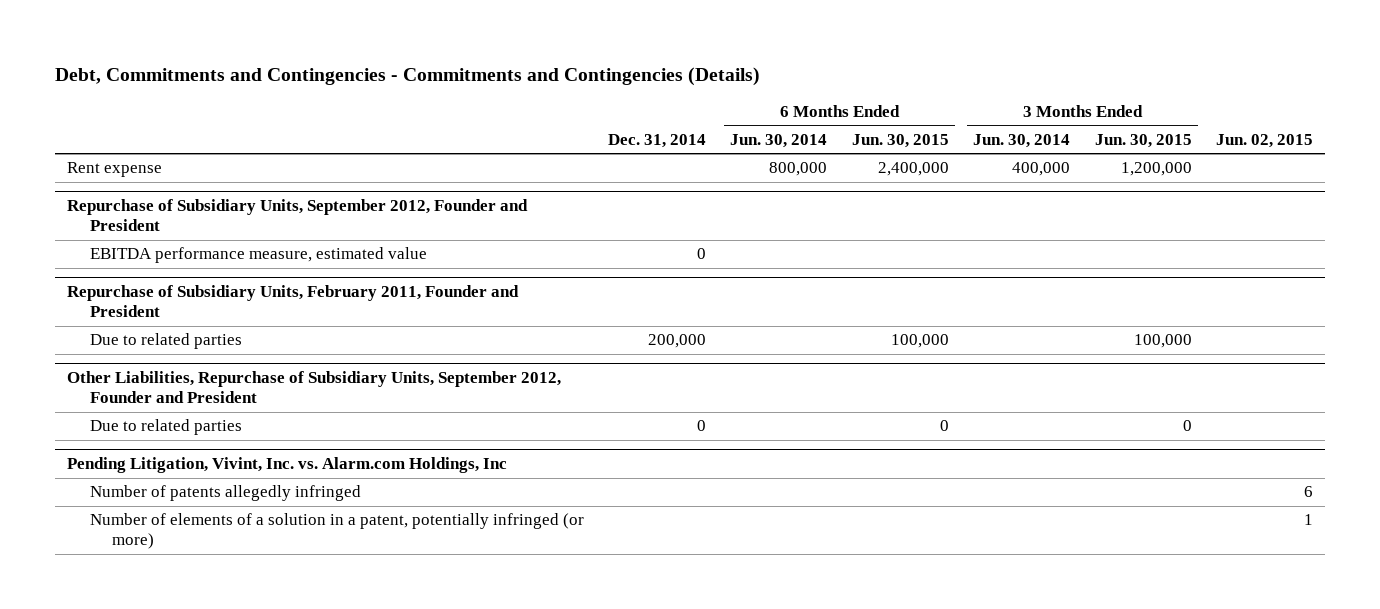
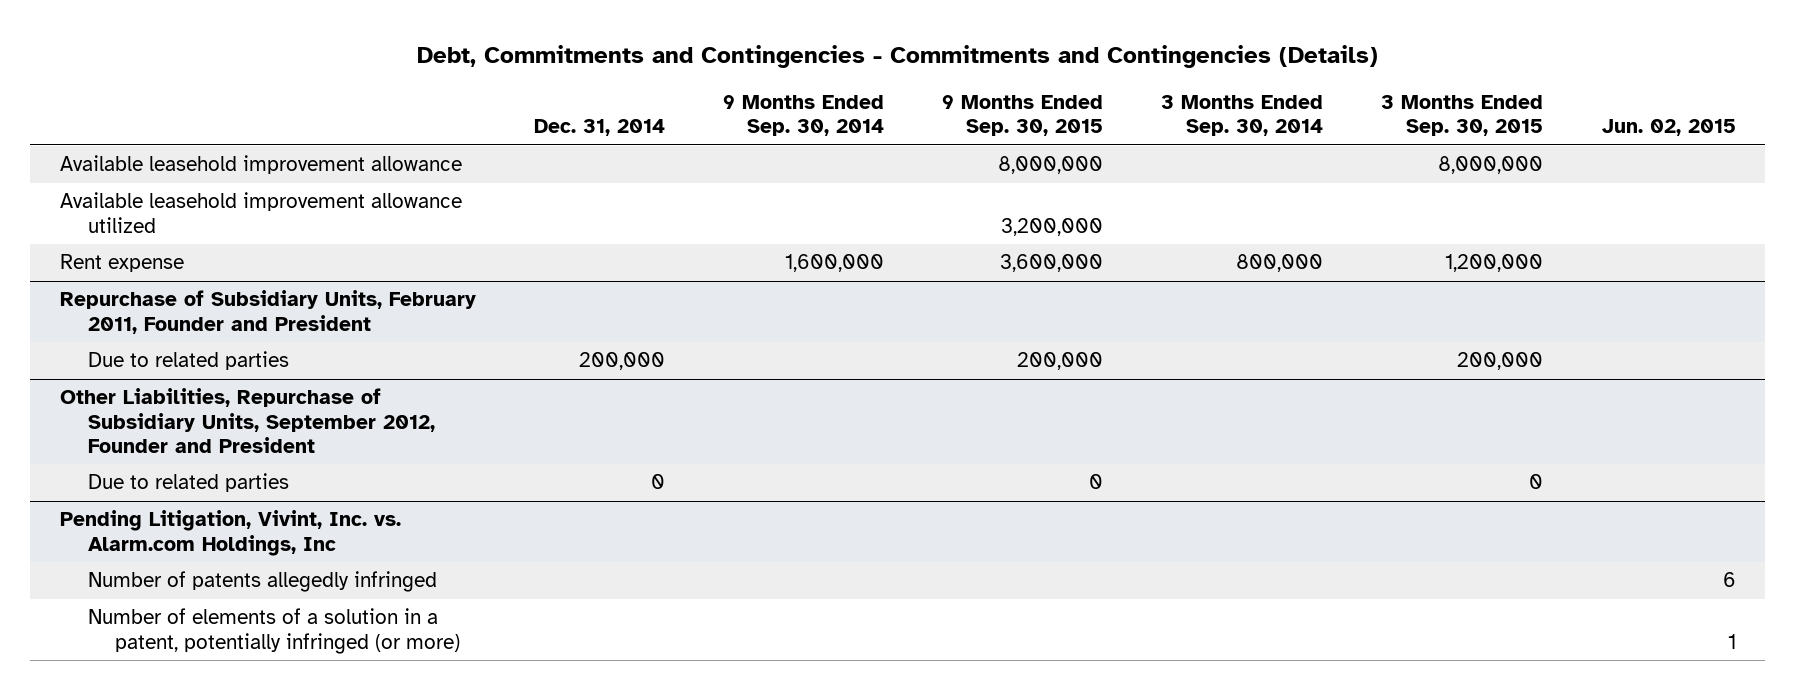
- | Dec. 31, 2014 | 6 Months Ended Jun. 30, 2014 | 6 Months Ended Jun. 30, 2015 | 3 Months Ended Jun. 30, 2014 | 3 Months Ended Jun. 30, 2015 | Jun. 02, 2015
+ | Dec. 31, 2014 | 9 Months Ended Sep. 30, 2014 | 9 Months Ended Sep. 30, 2015 | 3 Months Ended Sep. 30, 2014 | 3 Months Ended Sep. 30, 2015 | Jun. 02, 2015
+ Available leasehold improvement allowance | | | 8,000,000 | | 8,000,000 |
+ Available leasehold improvement allowance utilized | | | 3,200,000 | | |
- Repurchase of Subsidiary Units, September 2012, Founder and President
- EBITDA performance measure, estimated value | 0 | | | | |

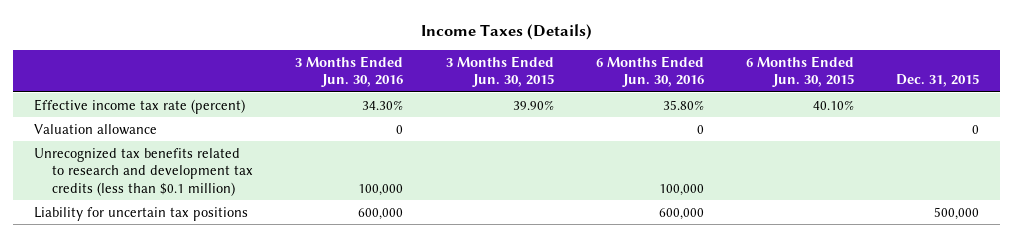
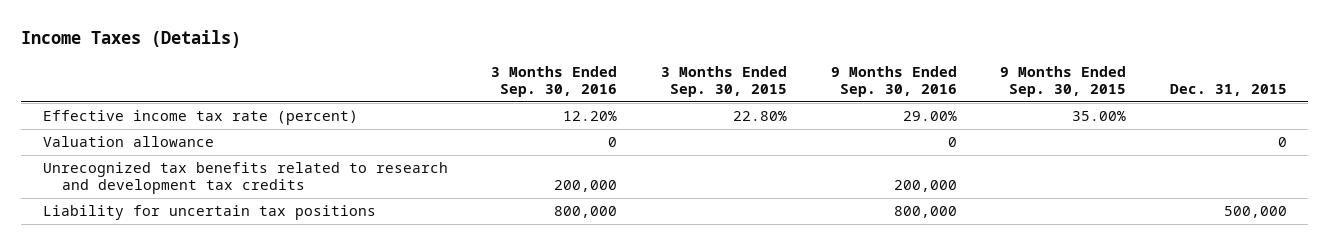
- | 3 Months Ended Jun. 30, 2016 | 3 Months Ended Jun. 30, 2015 | 6 Months Ended Jun. 30, 2016 | 6 Months Ended Jun. 30, 2015 | Dec. 31, 2015
+ | 3 Months Ended Sep. 30, 2016 | 3 Months Ended Sep. 30, 2015 | 9 Months Ended Sep. 30, 2016 | 9 Months Ended Sep. 30, 2015 | Dec. 31, 2015
- Unrecognized tax benefits related to research and development tax credits (less than $0.1 million) | 100,000 | | 100,000 | |
+ Unrecognized tax benefits related to research and development tax credits | 200,000 | | 200,000 | |

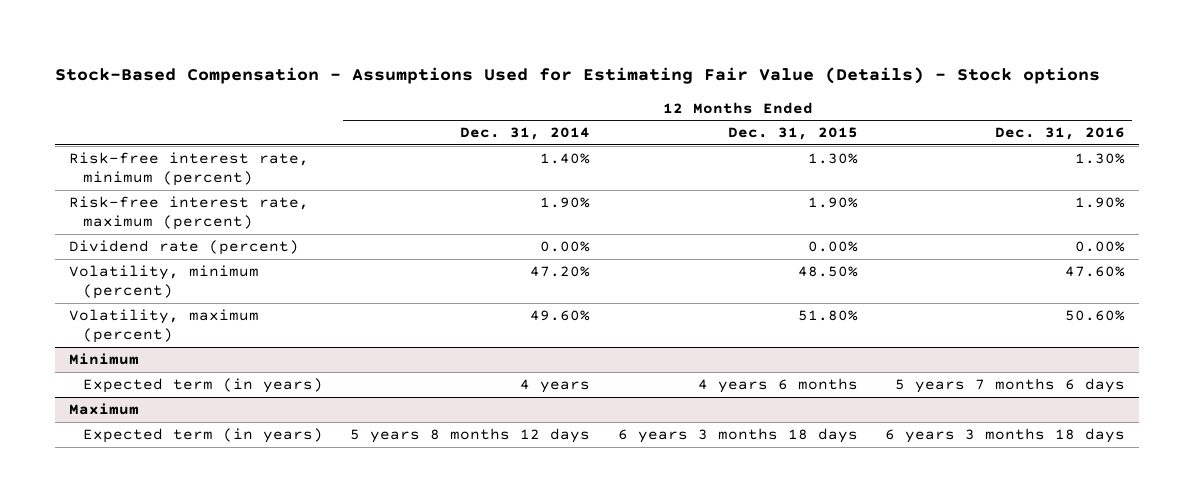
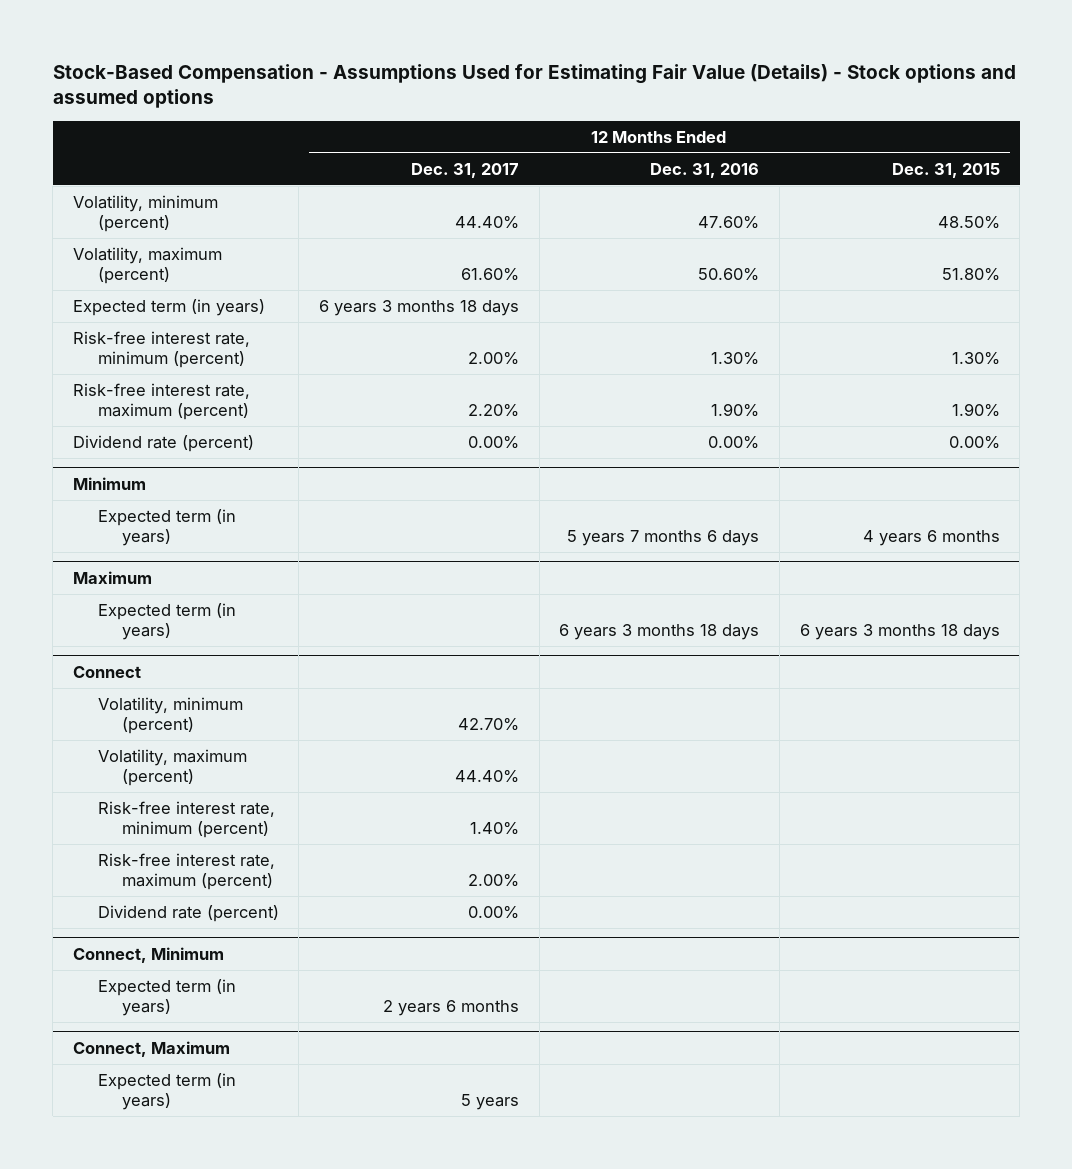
- Stock-Based Compensation - Assumptions Used for Estimating Fair Value (Details) - Stock options
+ Stock-Based Compensation - Assumptions Used for Estimating Fair Value (Details) - Stock options and assumed options
- | 12 Months Ended Dec. 31, 2014 | 12 Months Ended Dec. 31, 2015 | 12 Months Ended Dec. 31, 2016
+ | 12 Months Ended Dec. 31, 2017 | 12 Months Ended Dec. 31, 2016 | 12 Months Ended Dec. 31, 2015
moved up: Volatility, minimum (percent) | 44.40% | 47.60% | 48.50%
moved up: Volatility, maximum (percent) | 61.60% | 50.60% | 51.80%
+ Expected term (in years) | 6 years 3 months 18 days | |
+ Connect
+ Volatility, minimum (percent) | 42.70% | |
+ Volatility, maximum (percent) | 44.40% | |
+ Risk-free interest rate, minimum (percent) | 1.40% | |
+ Risk-free interest rate, maximum (percent) | 2.00% | |
+ Dividend rate (percent) | 0.00% | |
+ Connect, Minimum
+ Expected term (in years) | 2 years 6 months | |
+ Connect, Maximum
+ Expected term (in years) | 5 years | |

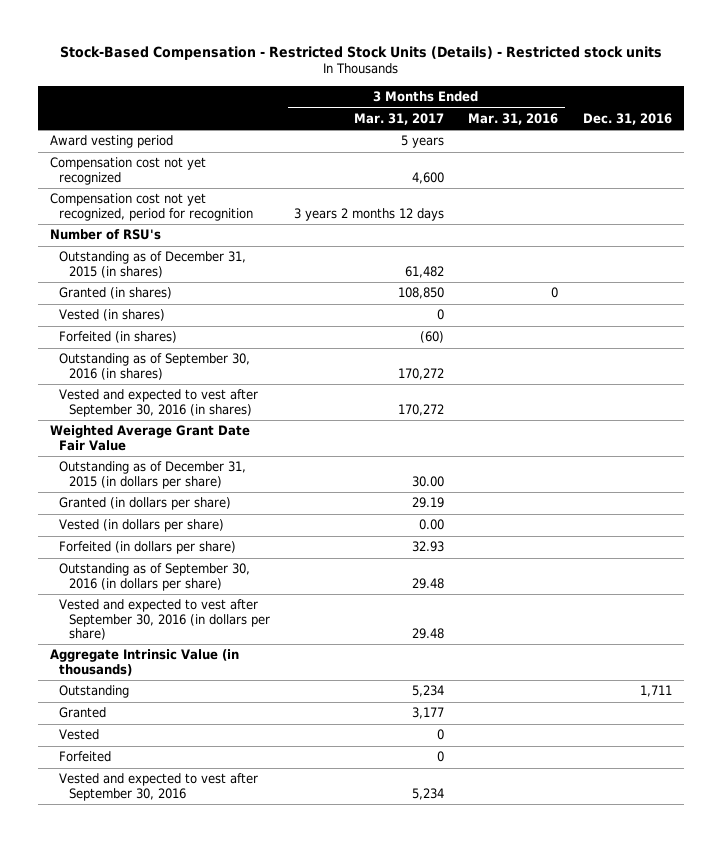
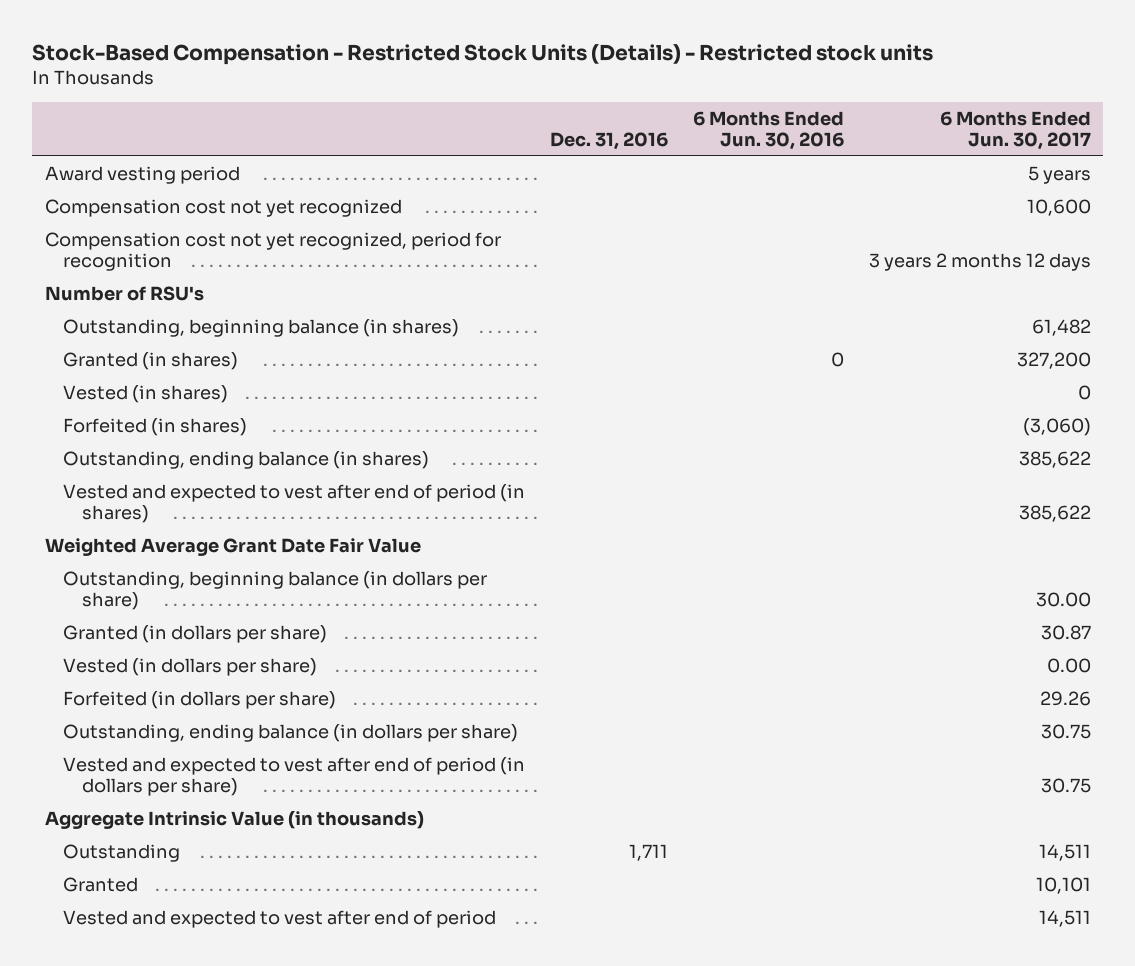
- | 3 Months Ended Mar. 31, 2017 | 3 Months Ended Mar. 31, 2016 | Dec. 31, 2016
+ | Dec. 31, 2016 | 6 Months Ended Jun. 30, 2016 | 6 Months Ended Jun. 30, 2017
- Outstanding as of December 31, 2015 (in shares) | 61,482 | |
+ Outstanding, beginning balance (in shares) | | | 61,482
- Outstanding as of September 30, 2016 (in shares) | 170,272 | |
- Vested and expected to vest after September 30, 2016 (in shares) | 170,272 | |
+ Outstanding, ending balance (in shares) | | | 385,622
+ Vested and expected to vest after end of period (in shares) | | | 385,622
- Outstanding as of December 31, 2015 (in dollars per share) | 30.00 | |
+ Outstanding, beginning balance (in dollars per share) | | | 30.00
- Outstanding as of September 30, 2016 (in dollars per share) | 29.48 | |
- Vested and expected to vest after September 30, 2016 (in dollars per share) | 29.48 | |
+ Outstanding, ending balance (in dollars per share) | | | 30.75
+ Vested and expected to vest after end of period (in dollars per share) | | | 30.75
- Vested | 0 | |
- Forfeited | 0 | |
- Vested and expected to vest after September 30, 2016 | 5,234 | |
+ Vested and expected to vest after end of period | | | 14,511

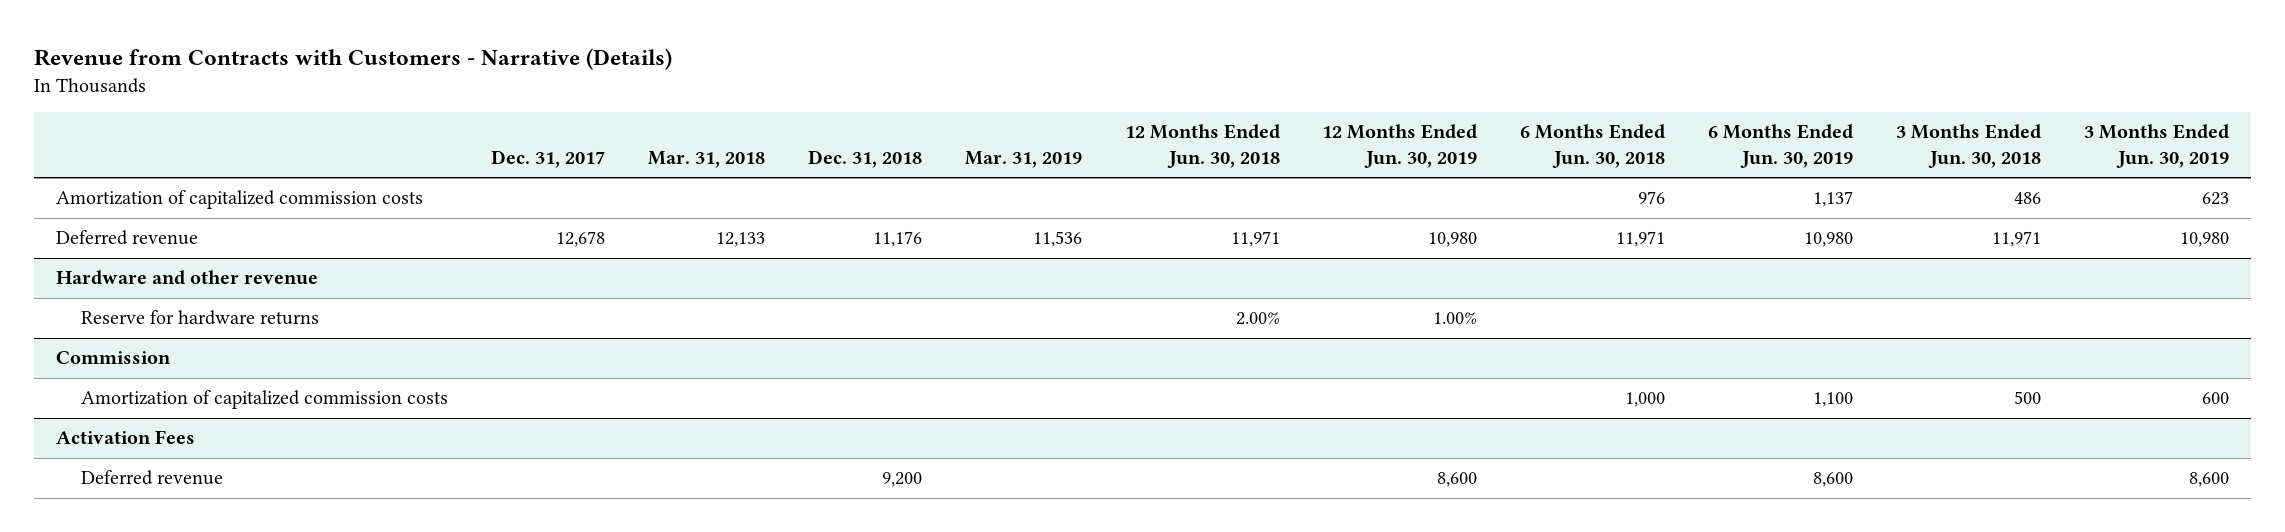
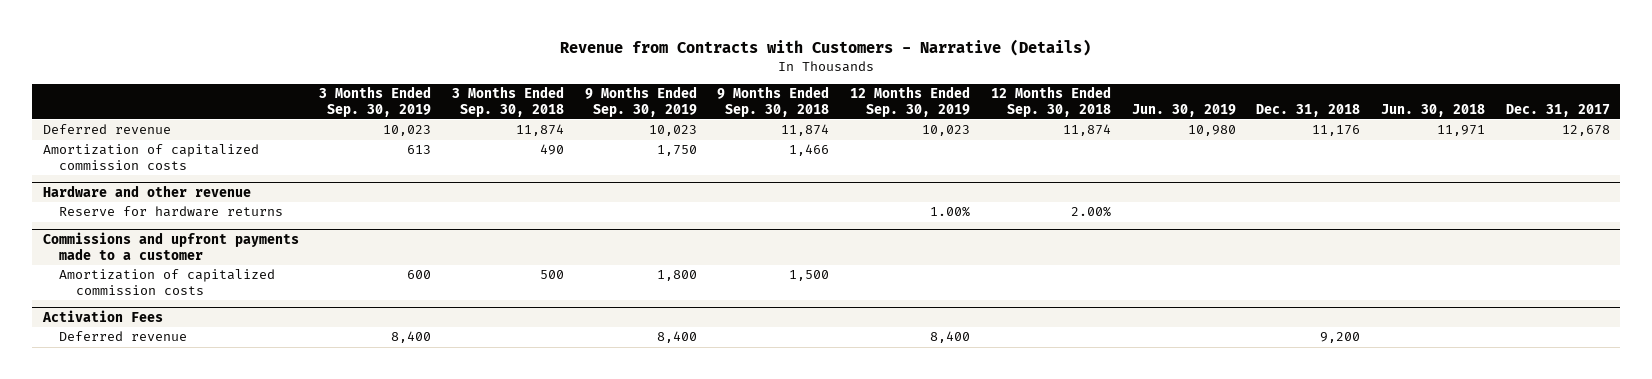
- | Dec. 31, 2017 | Mar. 31, 2018 | Dec. 31, 2018 | Mar. 31, 2019 | 12 Months Ended Jun. 30, 2018 | 12 Months Ended Jun. 30, 2019 | 6 Months Ended Jun. 30, 2018 | 6 Months Ended Jun. 30, 2019 | 3 Months Ended Jun. 30, 2018 | 3 Months Ended Jun. 30, 2019
+ | 3 Months Ended Sep. 30, 2019 | 3 Months Ended Sep. 30, 2018 | 9 Months Ended Sep. 30, 2019 | 9 Months Ended Sep. 30, 2018 | 12 Months Ended Sep. 30, 2019 | 12 Months Ended Sep. 30, 2018 | Jun. 30, 2019 | Dec. 31, 2018 | Jun. 30, 2018 | Dec. 31, 2017
moved down: Amortization of capitalized commission costs | 613 | 490 | 1,750 | 1,466 | | | | | |
- Commission
+ Commissions and upfront payments made to a customer

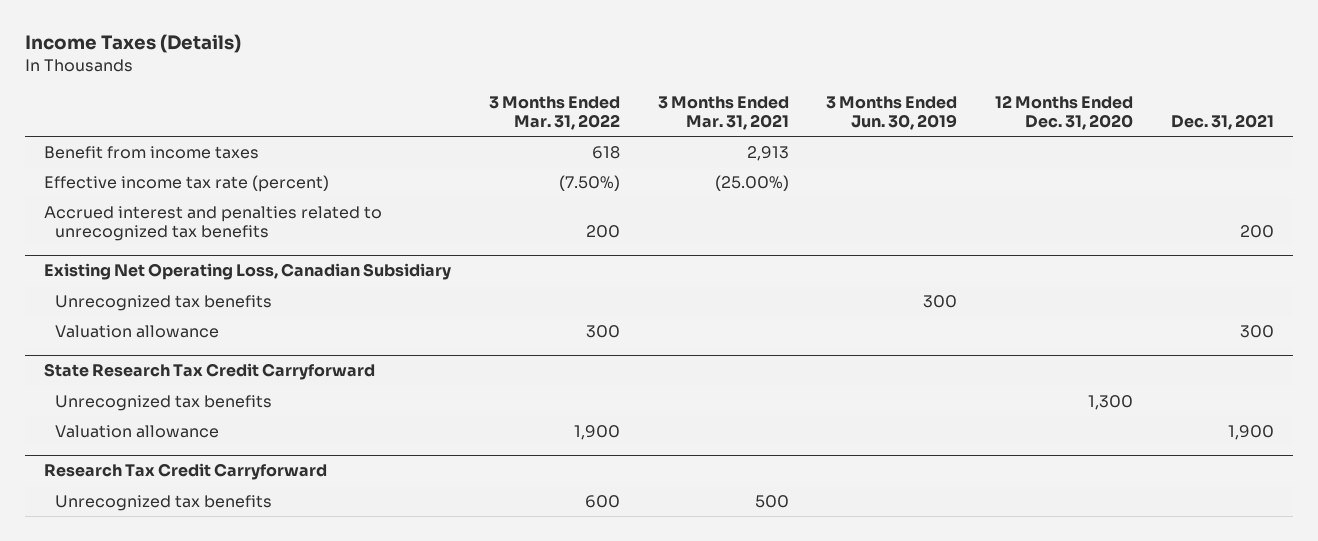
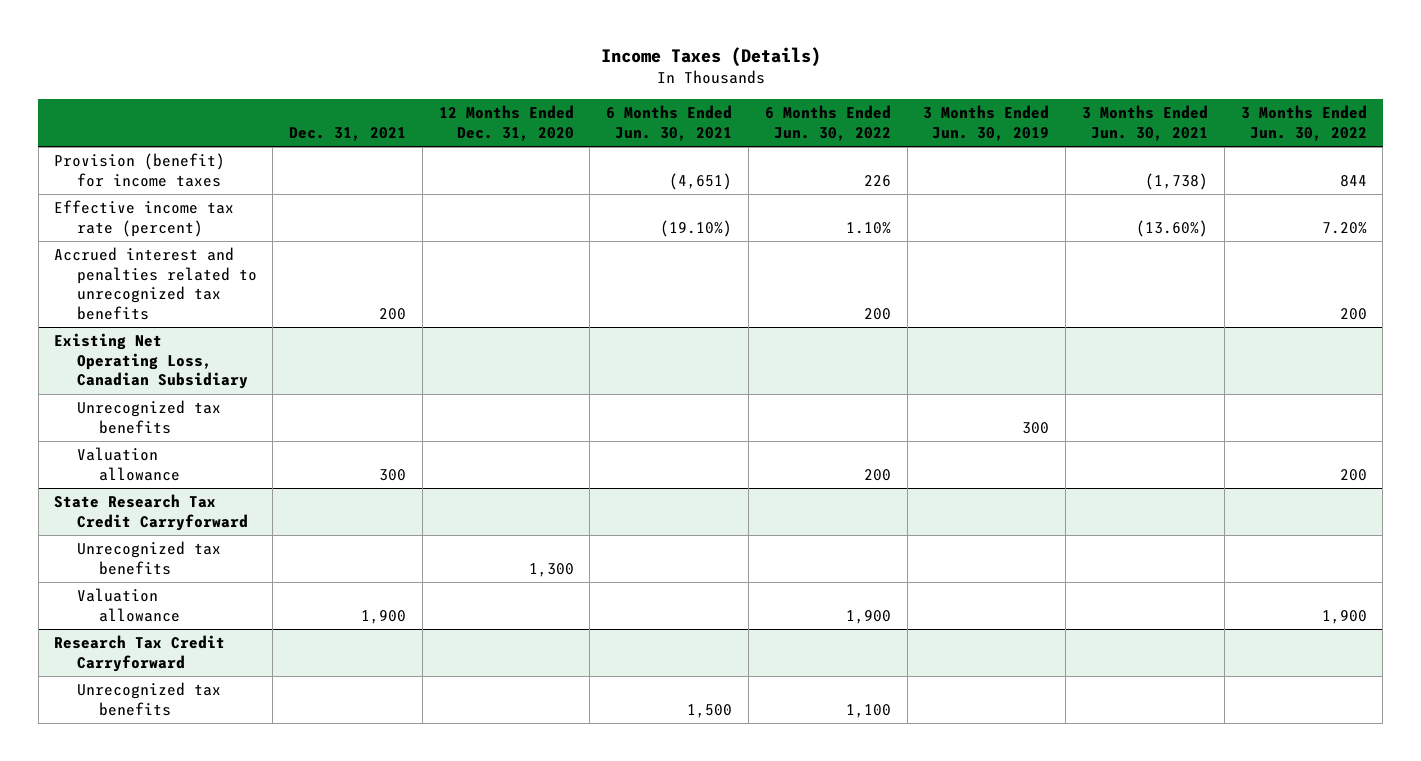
- | 3 Months Ended Mar. 31, 2022 | 3 Months Ended Mar. 31, 2021 | 3 Months Ended Jun. 30, 2019 | 12 Months Ended Dec. 31, 2020 | Dec. 31, 2021
+ | Dec. 31, 2021 | 12 Months Ended Dec. 31, 2020 | 6 Months Ended Jun. 30, 2021 | 6 Months Ended Jun. 30, 2022 | 3 Months Ended Jun. 30, 2019 | 3 Months Ended Jun. 30, 2021 | 3 Months Ended Jun. 30, 2022
- Benefit from income taxes | 618 | 2,913 | | |
+ Provision (benefit) for income taxes | | | (4,651) | 226 | | (1,738) | 844

